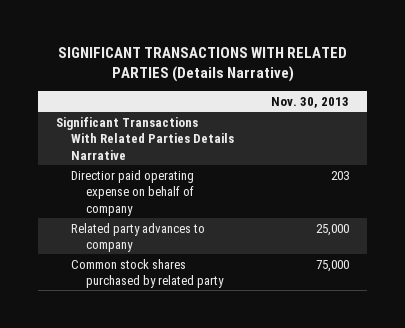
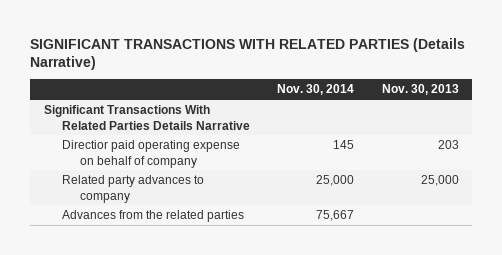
- | Nov. 30, 2013
+ | Nov. 30, 2014 | Nov. 30, 2013
- Common stock shares purchased by related party | 75,000
+ Advances from the related parties | 75,667 |

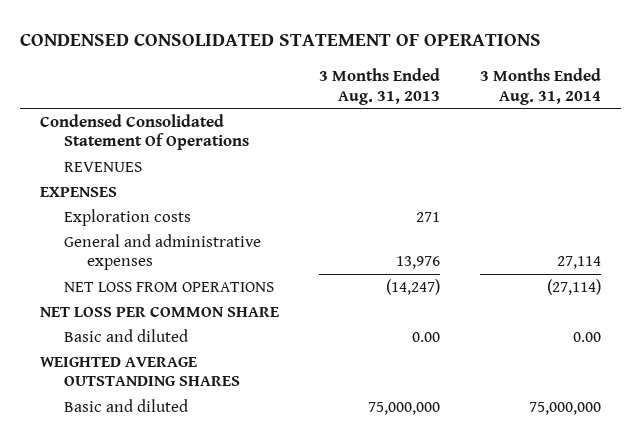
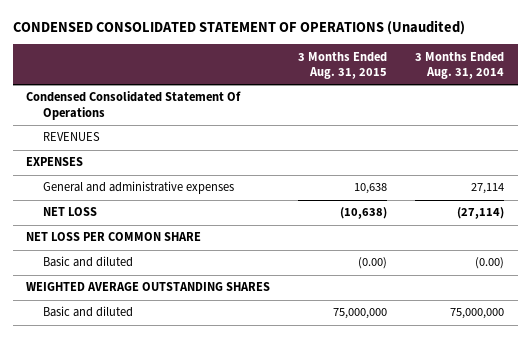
- CONDENSED CONSOLIDATED STATEMENT OF OPERATIONS
+ CONDENSED CONSOLIDATED STATEMENT OF OPERATIONS (Unaudited)
- | 3 Months Ended Aug. 31, 2013 | 3 Months Ended Aug. 31, 2014
+ | 3 Months Ended Aug. 31, 2015 | 3 Months Ended Aug. 31, 2014
- Exploration costs | 271 |
- NET LOSS FROM OPERATIONS | (14,247) | (27,114)
+ NET LOSS | (10,638) | (27,114)
- Basic and diluted | 0.00 | 0.00
+ Basic and diluted | (0.00) | (0.00)

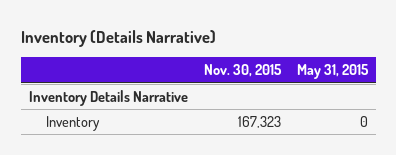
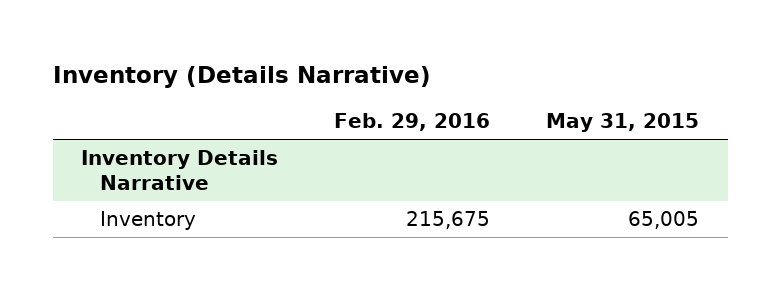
- | Nov. 30, 2015 | May 31, 2015
+ | Feb. 29, 2016 | May 31, 2015
- Inventory | 167,323 | 0
+ Inventory | 215,675 | 65,005

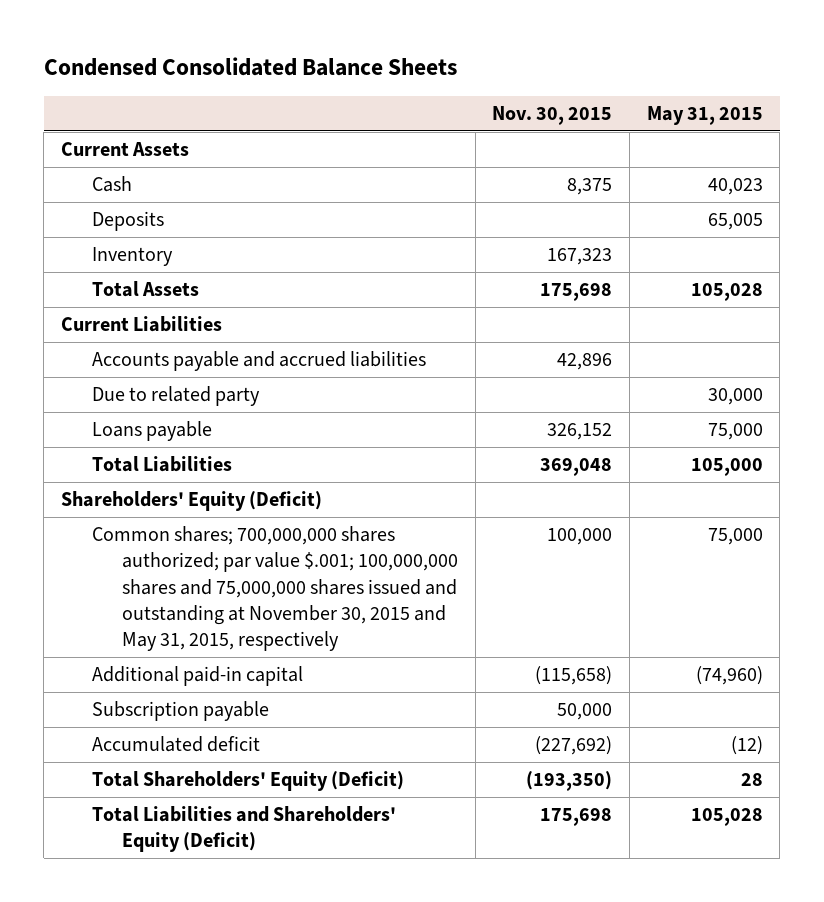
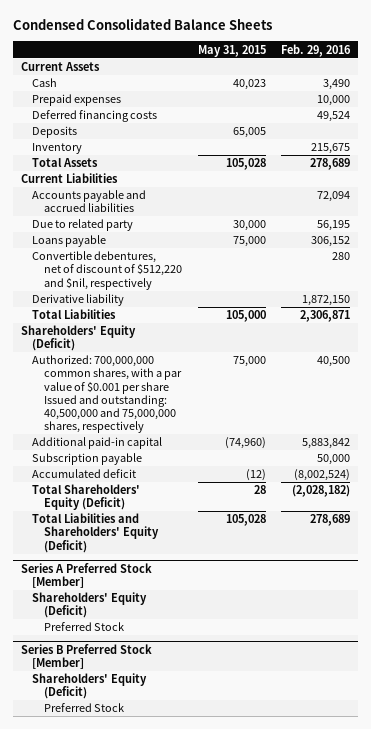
- | Nov. 30, 2015 | May 31, 2015
+ | May 31, 2015 | Feb. 29, 2016
+ Prepaid expenses | | 10,000
+ Deferred financing costs | | 49,524
+ Convertible debentures, net of discount of $512,220 and $nil, respectively | | 280
+ Derivative liability | | 1,872,150
- Common shares; 700,000,000 shares authorized; par value $.001; 100,000,000 shares and 75,000,000 shares issued and outstanding at November 30, 2015 and May 31, 2015, respectively | 100,000 | 75,000
+ Authorized: 700,000,000 common shares, with a par value of $0.001 per share Issued and outstanding: 40,500,000 and 75,000,000 shares, respectively | 75,000 | 40,500
+ Series A Preferred Stock [Member]
+ Shareholders' Equity (Deficit)
+ Preferred Stock
+ Series B Preferred Stock [Member]
+ Shareholders' Equity (Deficit)
+ Preferred Stock

